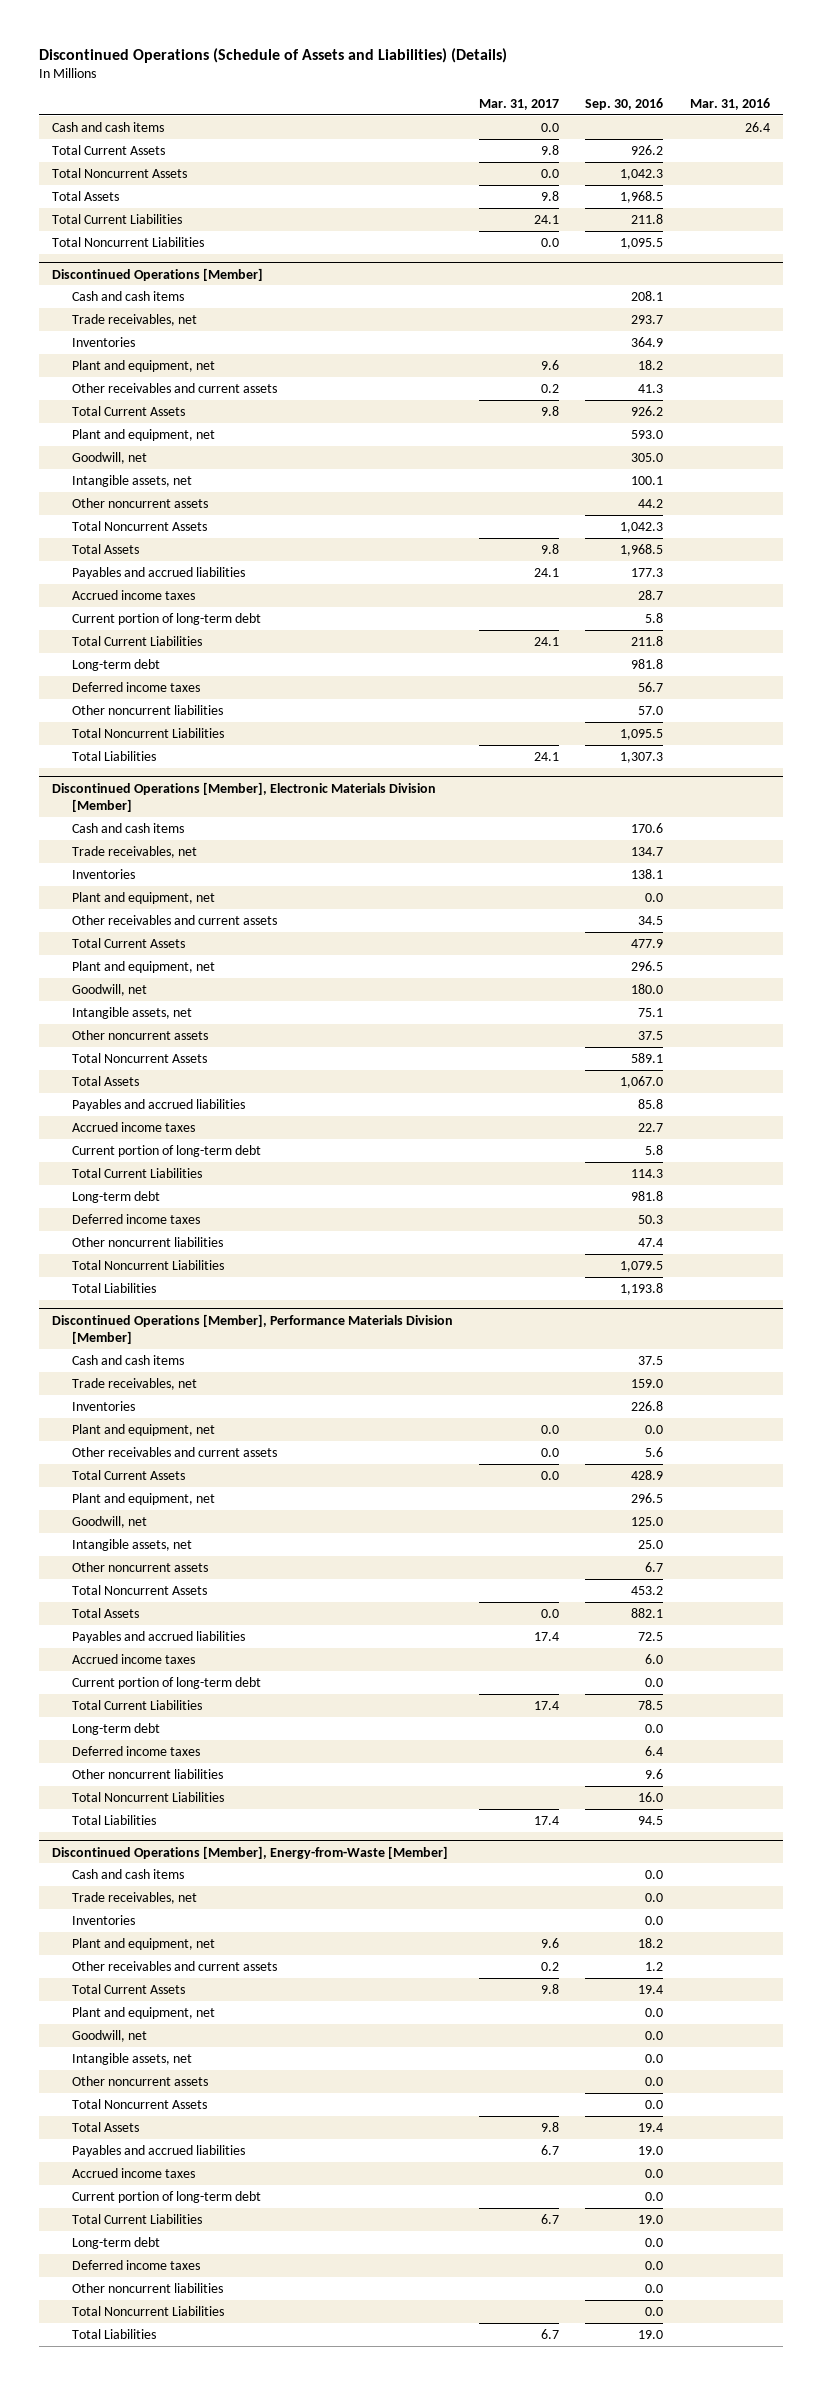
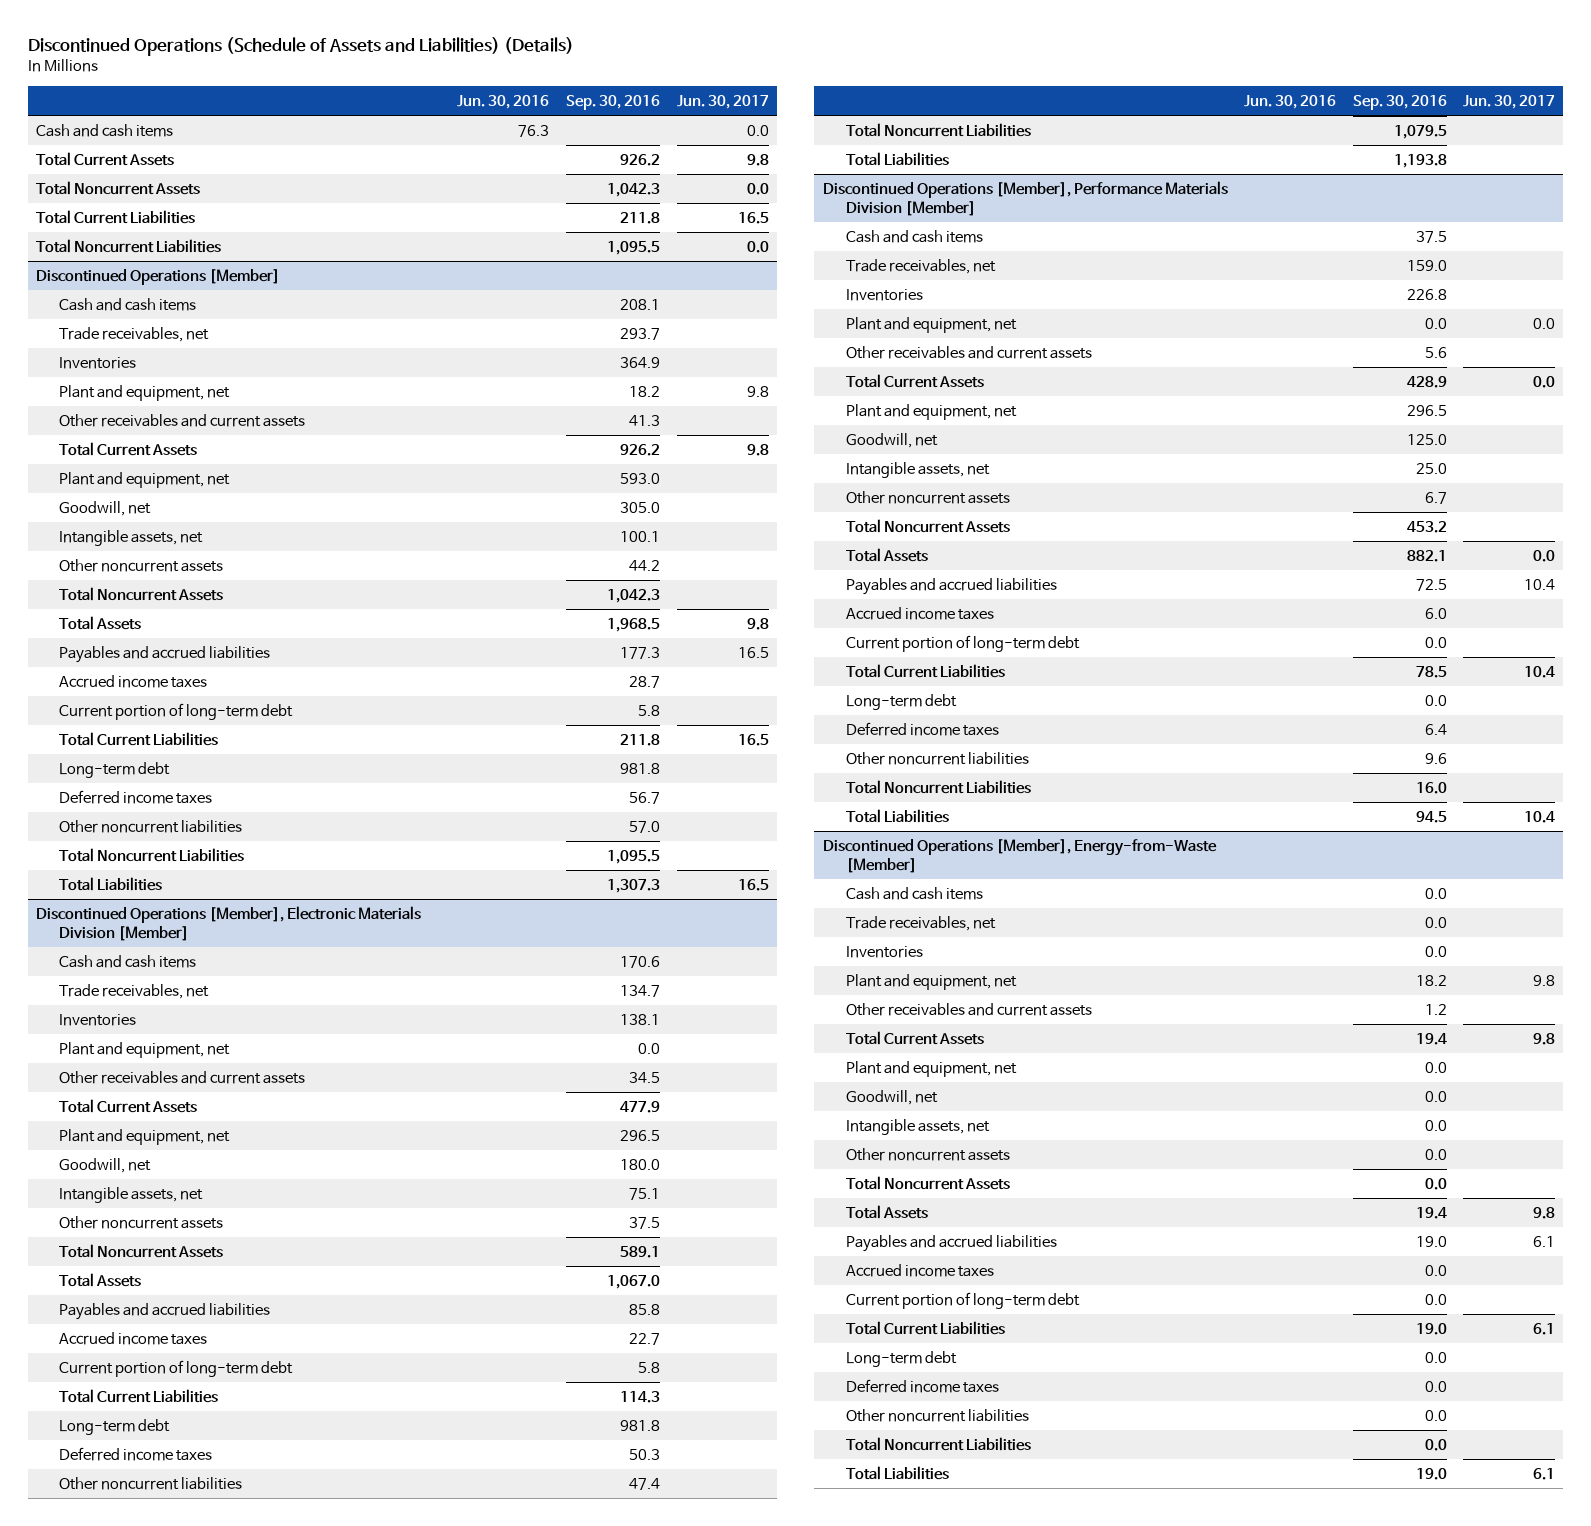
- | Mar. 31, 2017 | Sep. 30, 2016 | Mar. 31, 2016
+ | Jun. 30, 2016 | Sep. 30, 2016 | Jun. 30, 2017
- Total Assets | 9.8 | 1,968.5 |

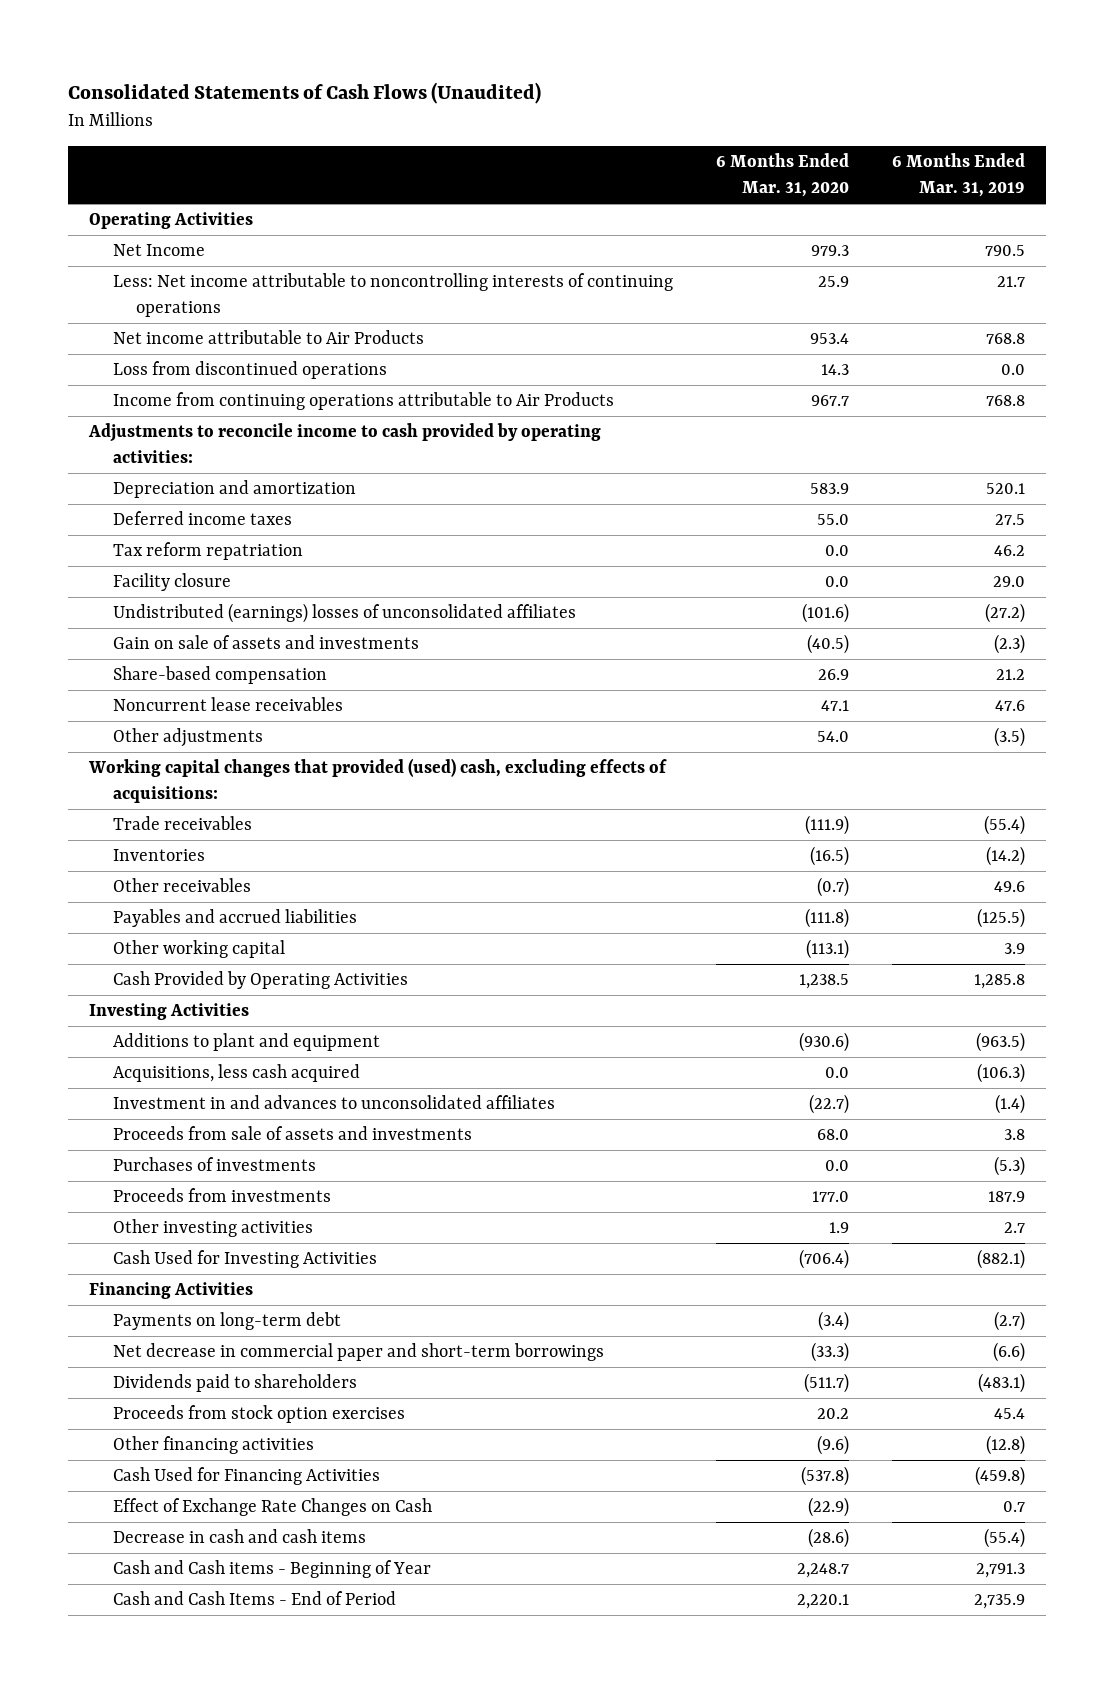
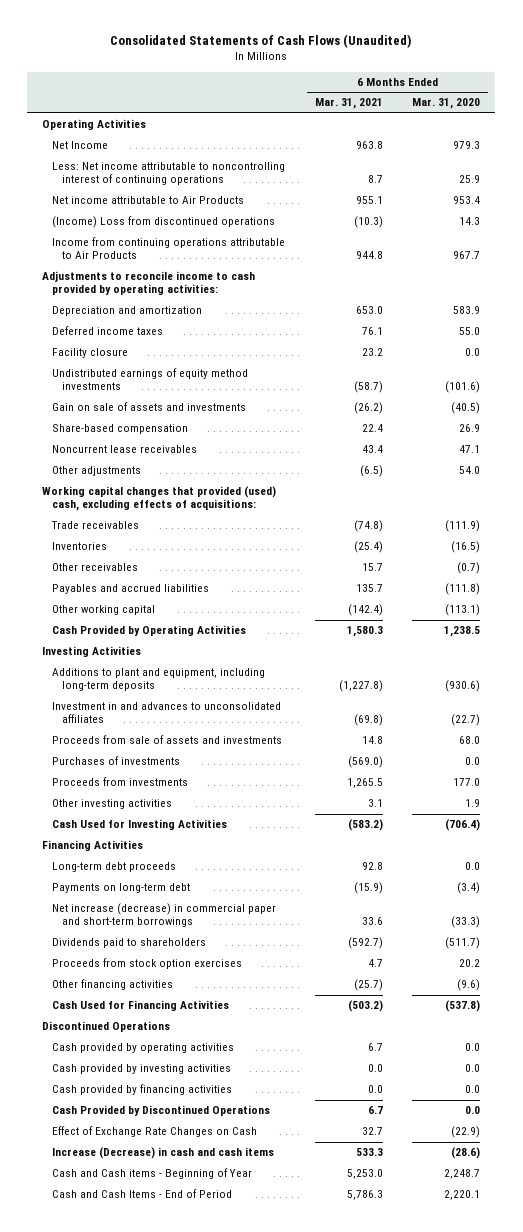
- | 6 Months Ended Mar. 31, 2020 | 6 Months Ended Mar. 31, 2019
+ | 6 Months Ended Mar. 31, 2021 | 6 Months Ended Mar. 31, 2020
- Less: Net income attributable to noncontrolling interests of continuing operations | 25.9 | 21.7
+ Less: Net income attributable to noncontrolling interest of continuing operations | 8.7 | 25.9
- Loss from discontinued operations | 14.3 | 0.0
+ (Income) Loss from discontinued operations | (10.3) | 14.3
- Tax reform repatriation | 0.0 | 46.2
- Undistributed (earnings) losses of unconsolidated affiliates | (101.6) | (27.2)
+ Undistributed earnings of equity method investments | (58.7) | (101.6)
- Additions to plant and equipment | (930.6) | (963.5)
- Acquisitions, less cash acquired | 0.0 | (106.3)
+ Additions to plant and equipment, including long-term deposits | (1,227.8) | (930.6)
+ Long-term debt proceeds | 92.8 | 0.0
- Net decrease in commercial paper and short-term borrowings | (33.3) | (6.6)
+ Net increase (decrease) in commercial paper and short-term borrowings | 33.6 | (33.3)
+ Discontinued Operations
+ Cash provided by operating activities | 6.7 | 0.0
+ Cash provided by investing activities | 0.0 | 0.0
+ Cash provided by financing activities | 0.0 | 0.0
+ Cash Provided by Discontinued Operations | 6.7 | 0.0
- Decrease in cash and cash items | (28.6) | (55.4)
+ Increase (Decrease) in cash and cash items | 533.3 | (28.6)

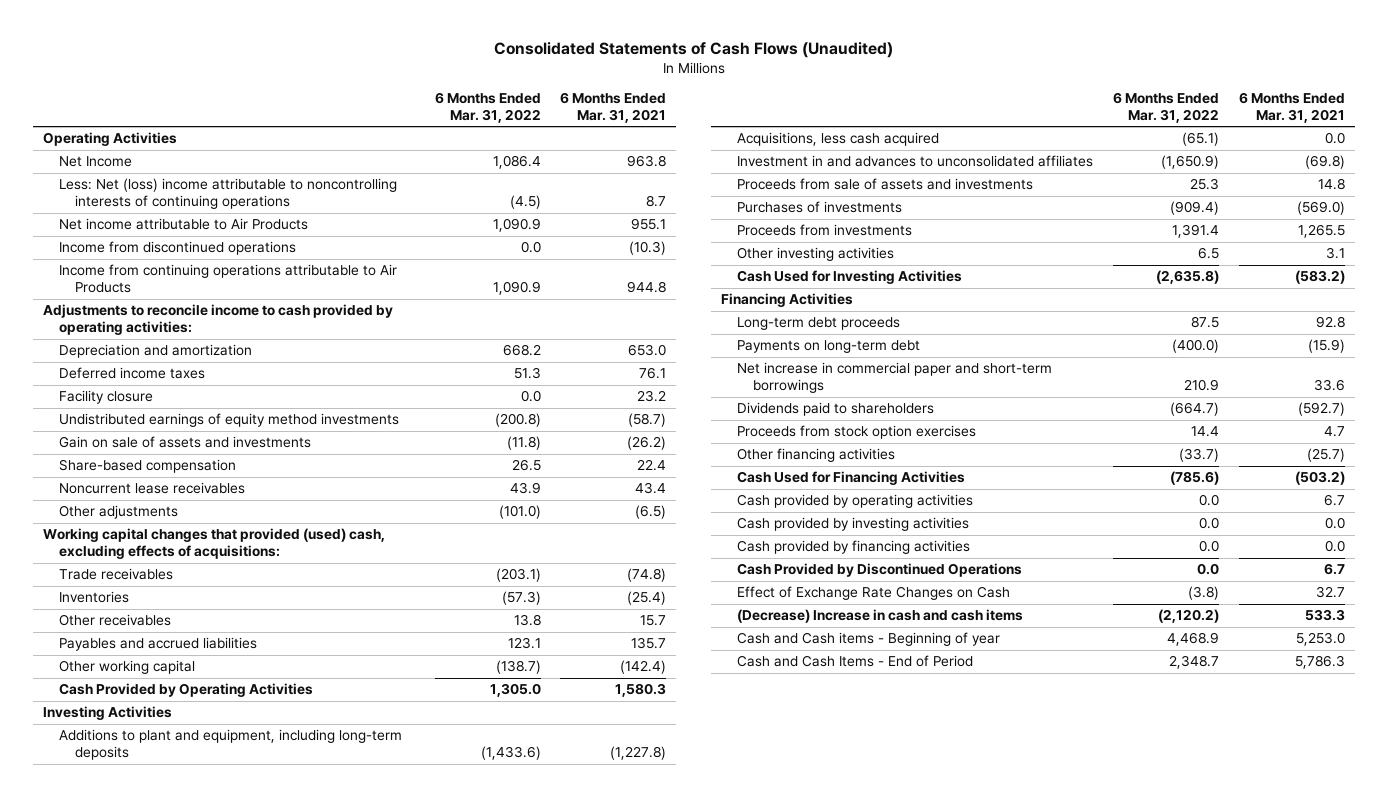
- | 6 Months Ended Mar. 31, 2021 | 6 Months Ended Mar. 31, 2020
+ | 6 Months Ended Mar. 31, 2022 | 6 Months Ended Mar. 31, 2021
- Less: Net income attributable to noncontrolling interest of continuing operations | 8.7 | 25.9
+ Less: Net (loss) income attributable to noncontrolling interests of continuing operations | (4.5) | 8.7
- (Income) Loss from discontinued operations | (10.3) | 14.3
+ Income from discontinued operations | 0.0 | (10.3)
+ Acquisitions, less cash acquired | (65.1) | 0.0
- Net increase (decrease) in commercial paper and short-term borrowings | 33.6 | (33.3)
+ Net increase in commercial paper and short-term borrowings | 210.9 | 33.6
- Discontinued Operations
- Increase (Decrease) in cash and cash items | 533.3 | (28.6)
- Cash and Cash items - Beginning of Year | 5,253.0 | 2,248.7
+ (Decrease) Increase in cash and cash items | (2,120.2) | 533.3
+ Cash and Cash items - Beginning of year | 4,468.9 | 5,253.0

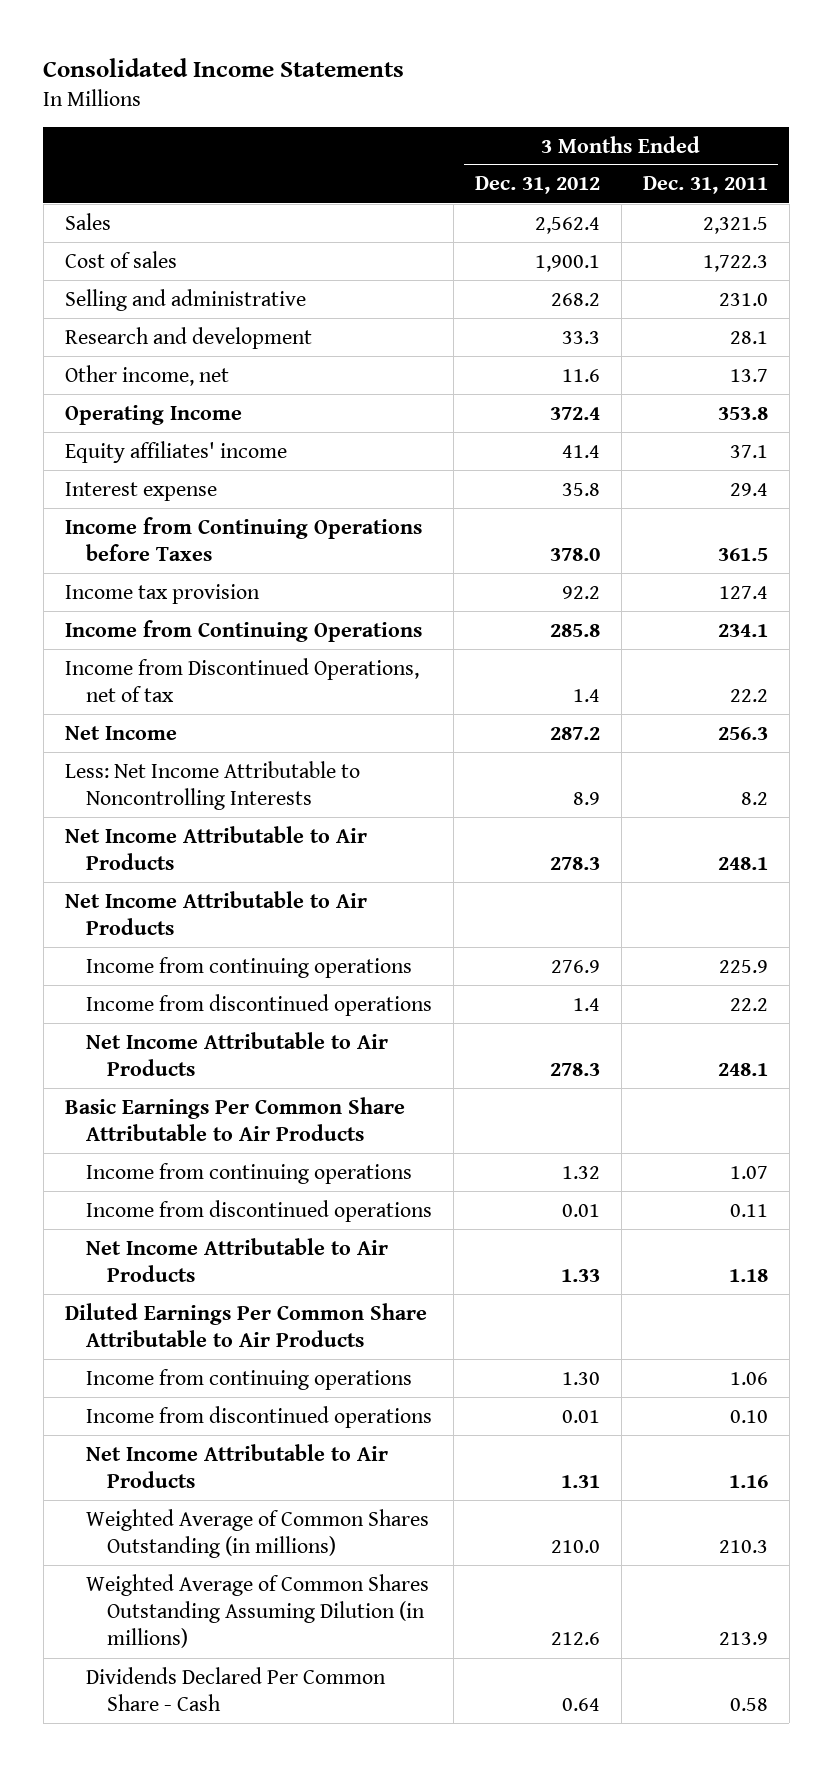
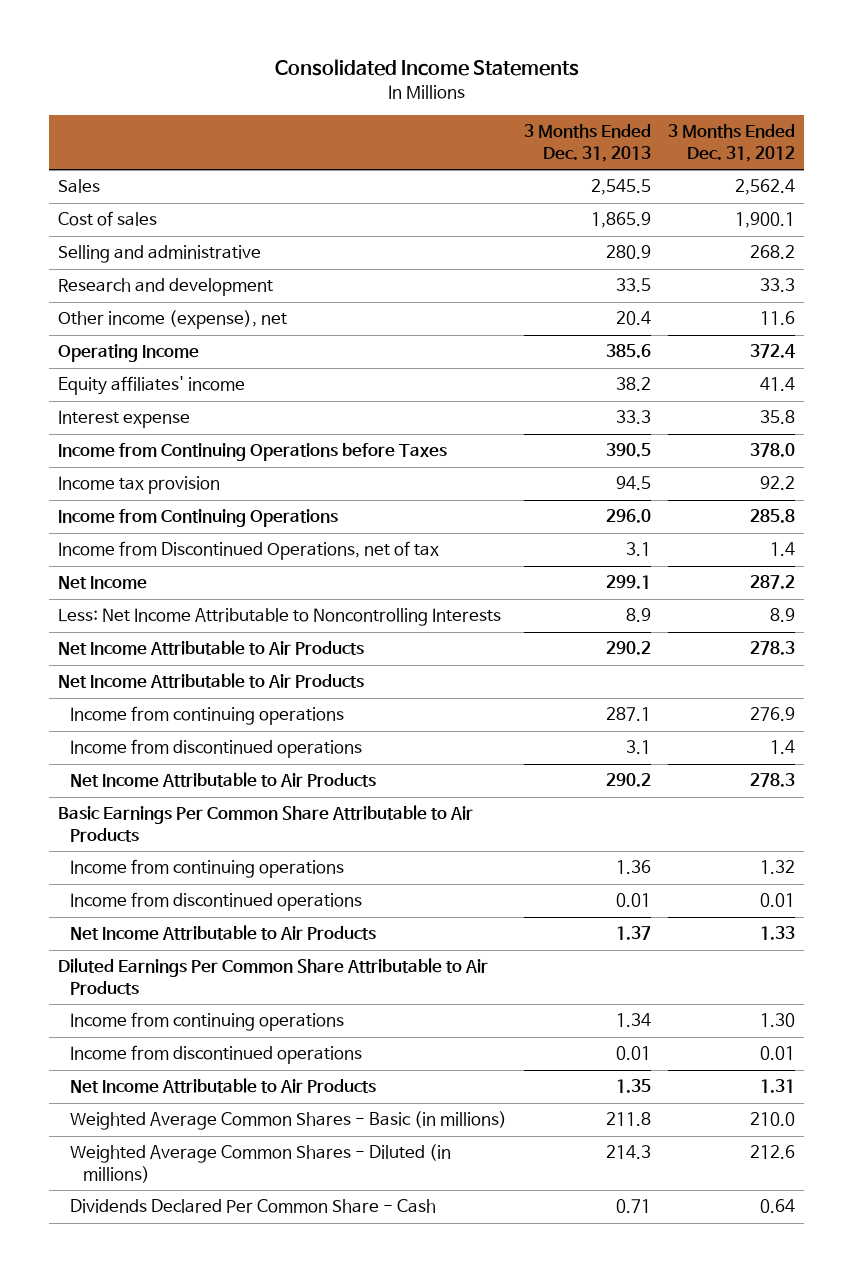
- | 3 Months Ended Dec. 31, 2012 | 3 Months Ended Dec. 31, 2011
+ | 3 Months Ended Dec. 31, 2013 | 3 Months Ended Dec. 31, 2012
- Other income, net | 11.6 | 13.7
+ Other income (expense), net | 20.4 | 11.6
- Weighted Average of Common Shares Outstanding (in millions) | 210.0 | 210.3
- Weighted Average of Common Shares Outstanding Assuming Dilution (in millions) | 212.6 | 213.9
+ Weighted Average Common Shares - Basic (in millions) | 211.8 | 210.0
+ Weighted Average Common Shares - Diluted (in millions) | 214.3 | 212.6

